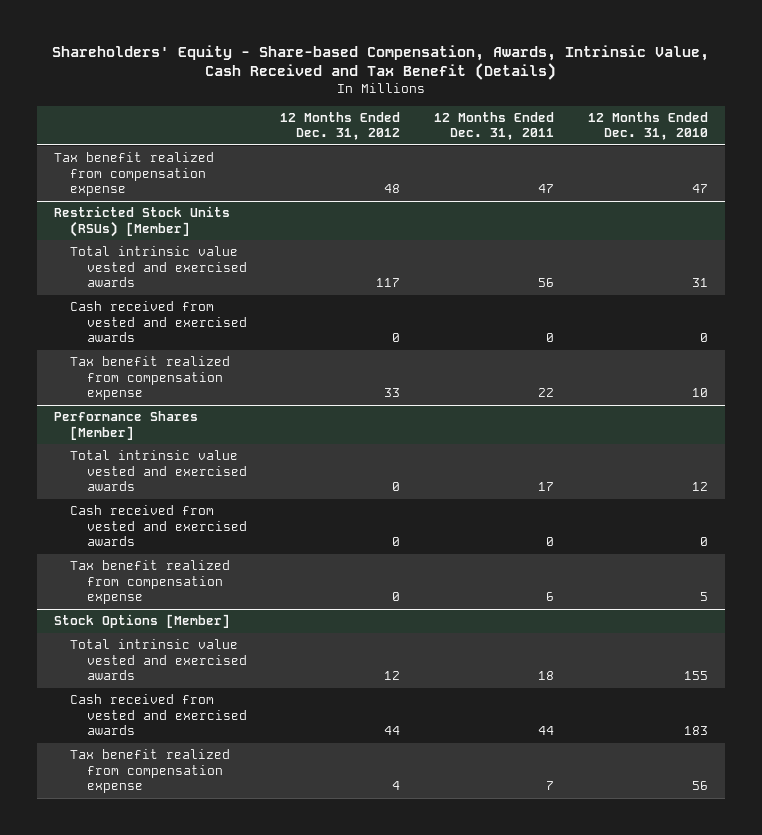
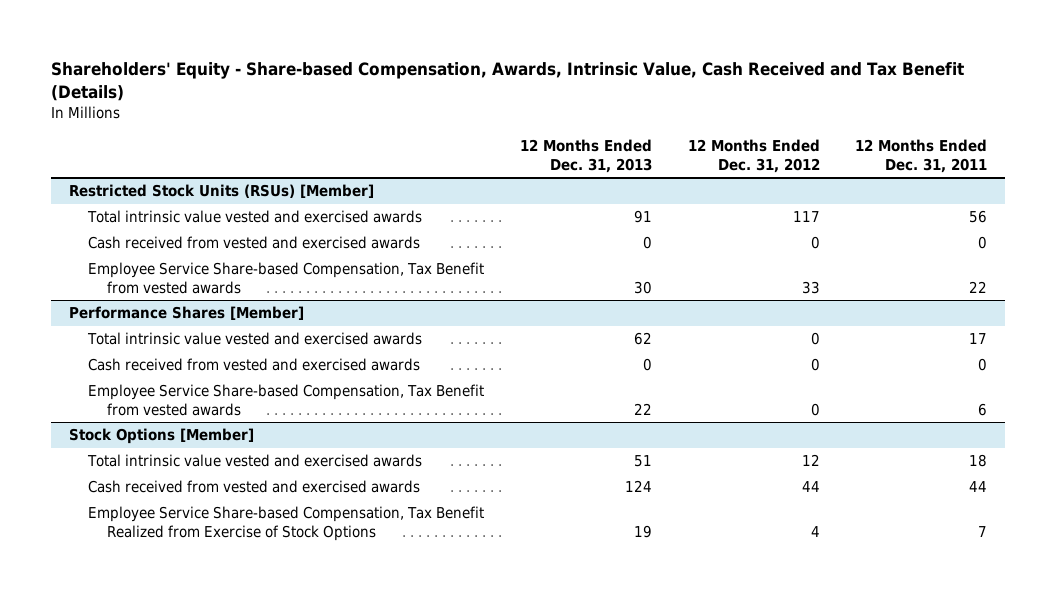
- | 12 Months Ended Dec. 31, 2012 | 12 Months Ended Dec. 31, 2011 | 12 Months Ended Dec. 31, 2010
+ | 12 Months Ended Dec. 31, 2013 | 12 Months Ended Dec. 31, 2012 | 12 Months Ended Dec. 31, 2011
- Tax benefit realized from compensation expense | 48 | 47 | 47
@ Restricted Stock Units (RSUs) [Member]
- Tax benefit realized from compensation expense | 33 | 22 | 10
+ Employee Service Share-based Compensation, Tax Benefit from vested awards | 30 | 33 | 22
@ Performance Shares [Member]
- Tax benefit realized from compensation expense | 0 | 6 | 5
+ Employee Service Share-based Compensation, Tax Benefit from vested awards | 22 | 0 | 6
@ Stock Options [Member]
- Tax benefit realized from compensation expense | 4 | 7 | 56
+ Employee Service Share-based Compensation, Tax Benefit Realized from Exercise of Stock Options | 19 | 4 | 7

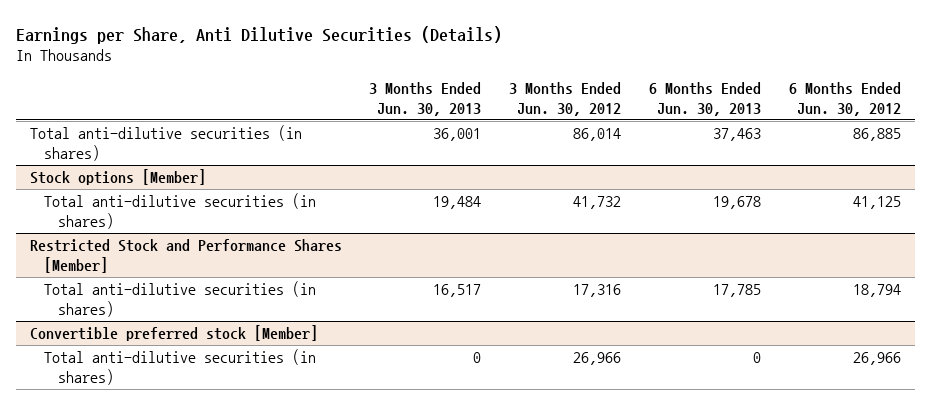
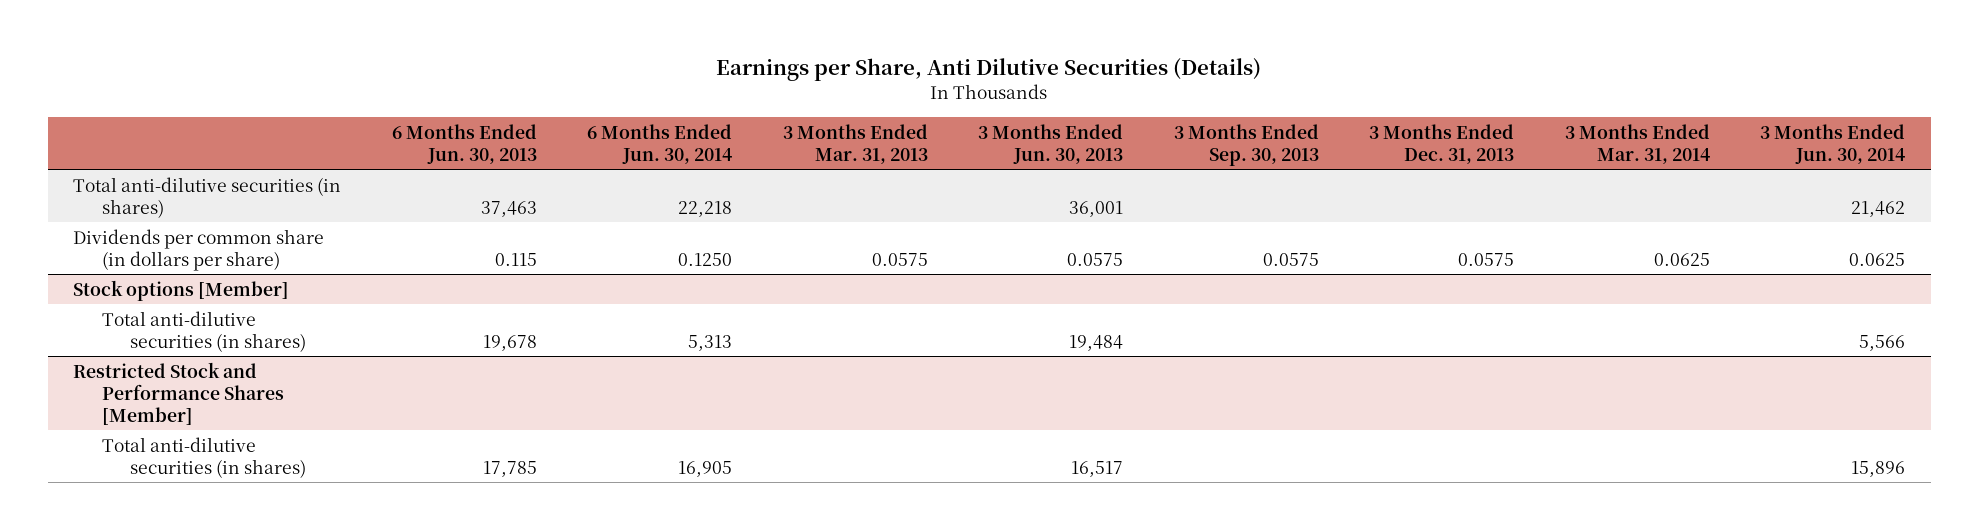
- | 3 Months Ended Jun. 30, 2013 | 3 Months Ended Jun. 30, 2012 | 6 Months Ended Jun. 30, 2013 | 6 Months Ended Jun. 30, 2012
+ | 6 Months Ended Jun. 30, 2013 | 6 Months Ended Jun. 30, 2014 | 3 Months Ended Mar. 31, 2013 | 3 Months Ended Jun. 30, 2013 | 3 Months Ended Sep. 30, 2013 | 3 Months Ended Dec. 31, 2013 | 3 Months Ended Mar. 31, 2014 | 3 Months Ended Jun. 30, 2014
+ Dividends per common share (in dollars per share) | 0.115 | 0.1250 | 0.0575 | 0.0575 | 0.0575 | 0.0575 | 0.0625 | 0.0625
- Convertible preferred stock [Member]
- Total anti-dilutive securities (in shares) | 0 | 26,966 | 0 | 26,966

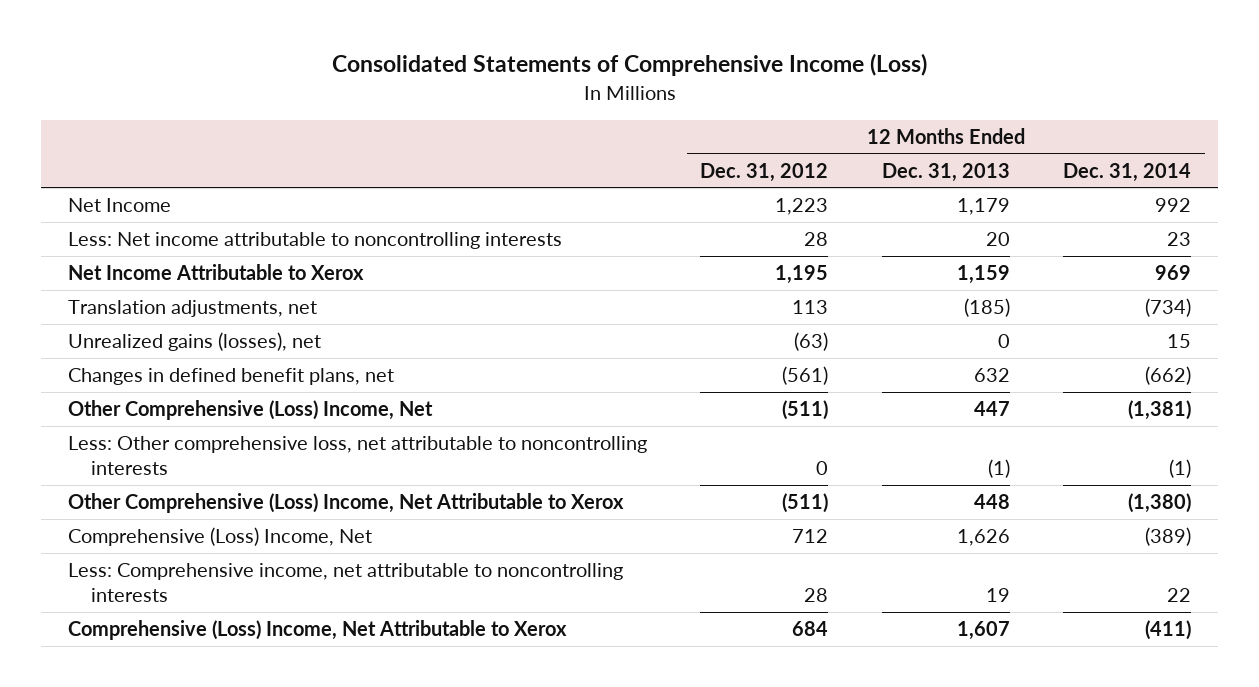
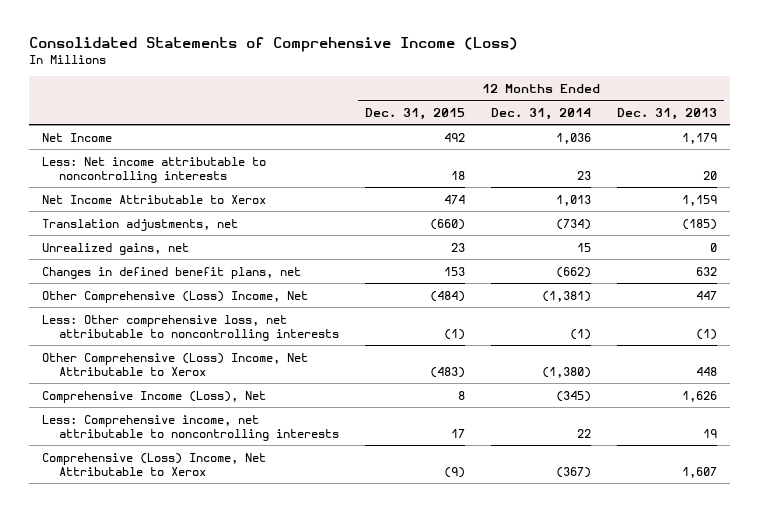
- | 12 Months Ended Dec. 31, 2012 | 12 Months Ended Dec. 31, 2013 | 12 Months Ended Dec. 31, 2014
+ | 12 Months Ended Dec. 31, 2015 | 12 Months Ended Dec. 31, 2014 | 12 Months Ended Dec. 31, 2013
- Net Income | 1,223 | 1,179 | 992
+ Net Income | 492 | 1,036 | 1,179
- Net Income Attributable to Xerox | 1,195 | 1,159 | 969
+ Net Income Attributable to Xerox | 474 | 1,013 | 1,159
- Unrealized gains (losses), net | (63) | 0 | 15
+ Unrealized gains, net | 23 | 15 | 0
- Comprehensive (Loss) Income, Net | 712 | 1,626 | (389)
+ Comprehensive Income (Loss), Net | 8 | (345) | 1,626
- Comprehensive (Loss) Income, Net Attributable to Xerox | 684 | 1,607 | (411)
+ Comprehensive (Loss) Income, Net Attributable to Xerox | (9) | (367) | 1,607

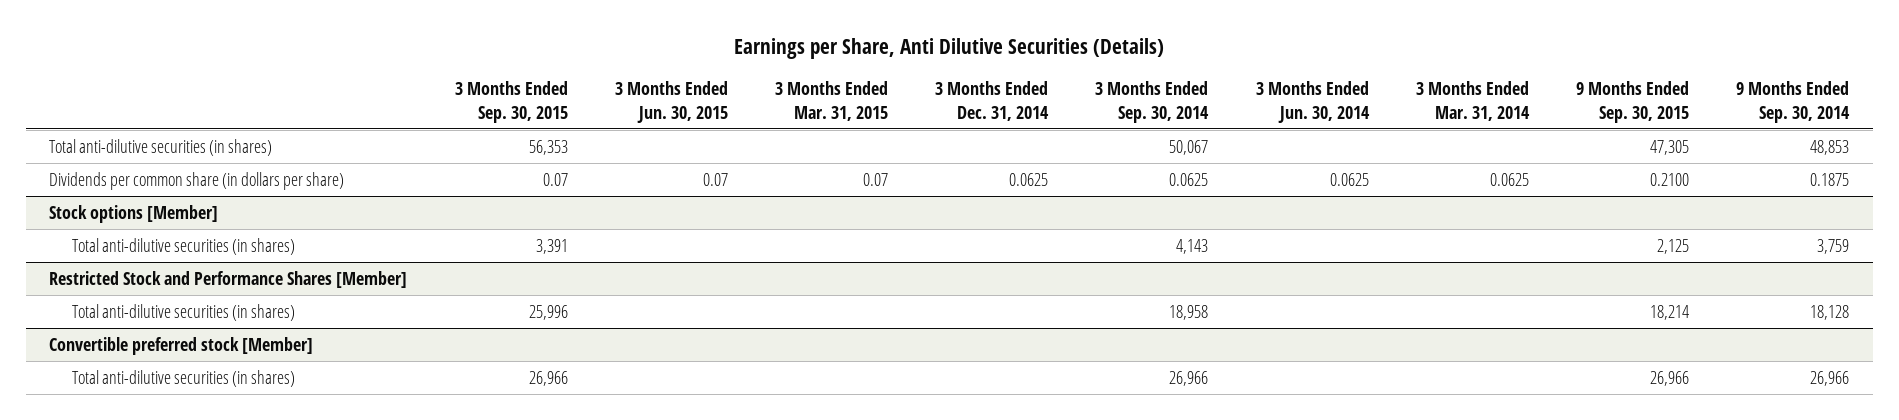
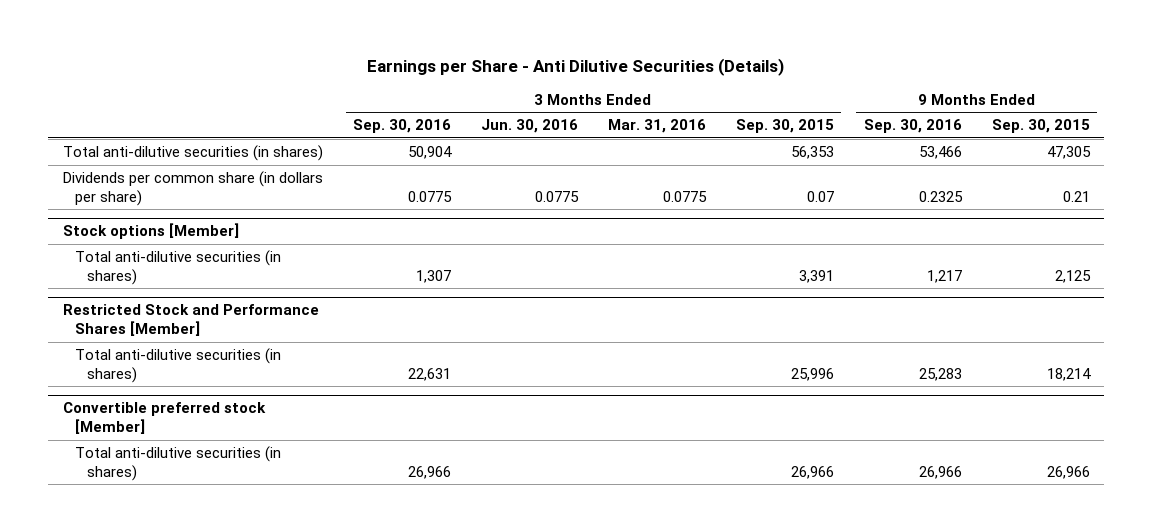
- Earnings per Share, Anti Dilutive Securities (Details)
+ Earnings per Share - Anti Dilutive Securities (Details)
- | 3 Months Ended Sep. 30, 2015 | 3 Months Ended Jun. 30, 2015 | 3 Months Ended Mar. 31, 2015 | 3 Months Ended Dec. 31, 2014 | 3 Months Ended Sep. 30, 2014 | 3 Months Ended Jun. 30, 2014 | 3 Months Ended Mar. 31, 2014 | 9 Months Ended Sep. 30, 2015 | 9 Months Ended Sep. 30, 2014
+ | 3 Months Ended Sep. 30, 2016 | 3 Months Ended Jun. 30, 2016 | 3 Months Ended Mar. 31, 2016 | 3 Months Ended Sep. 30, 2015 | 9 Months Ended Sep. 30, 2016 | 9 Months Ended Sep. 30, 2015
- Dividends per common share (in dollars per share) | 0.07 | 0.07 | 0.07 | 0.0625 | 0.0625 | 0.0625 | 0.0625 | 0.2100 | 0.1875
+ Dividends per common share (in dollars per share) | 0.0775 | 0.0775 | 0.0775 | 0.07 | 0.2325 | 0.21

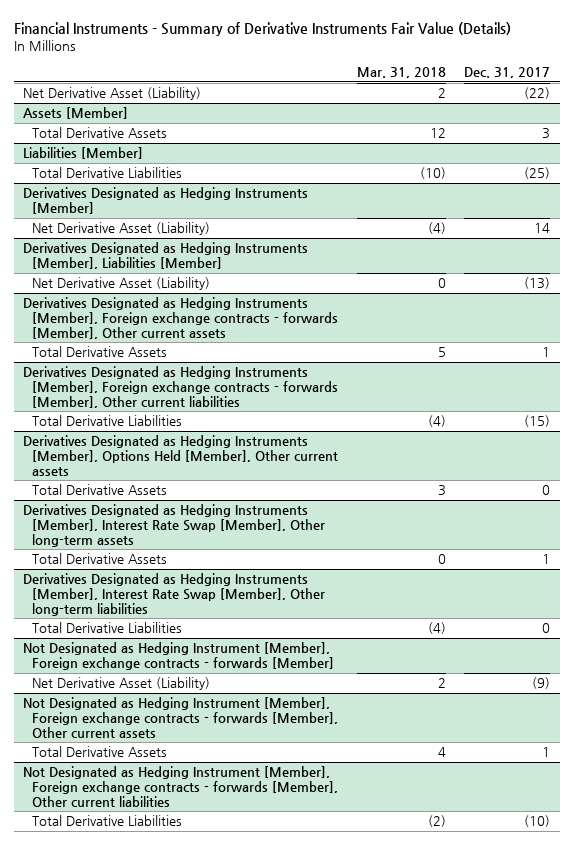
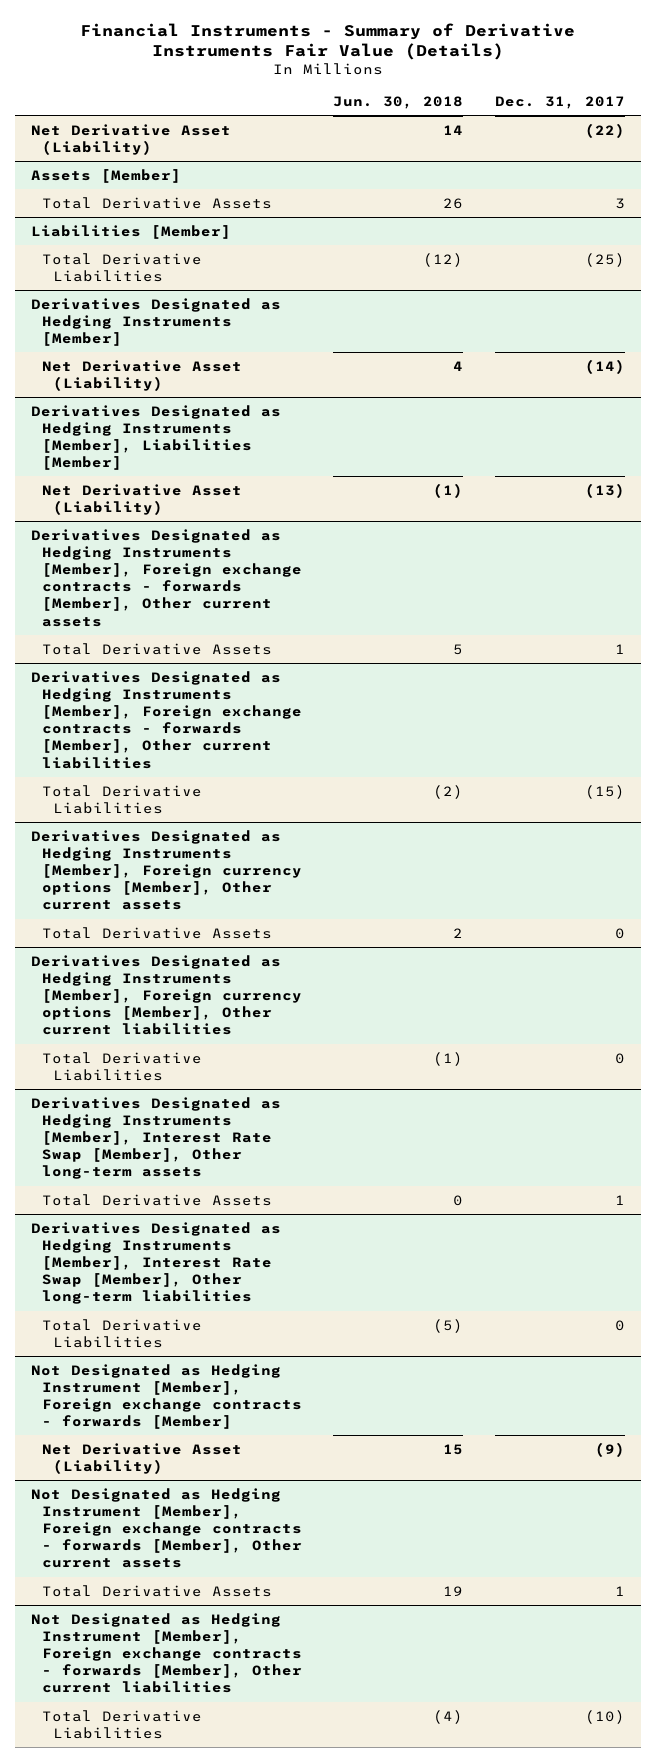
- | Mar. 31, 2018 | Dec. 31, 2017
+ | Jun. 30, 2018 | Dec. 31, 2017
@ Derivatives Designated as Hedging Instruments [Member]
- Net Derivative Asset (Liability) | (4) | 14
+ Net Derivative Asset (Liability) | 4 | (14)
- Derivatives Designated as Hedging Instruments [Member], Options Held [Member], Other current assets
+ Derivatives Designated as Hedging Instruments [Member], Foreign currency options [Member], Other current assets
+ Derivatives Designated as Hedging Instruments [Member], Foreign currency options [Member], Other current liabilities
+ Total Derivative Liabilities | (1) | 0

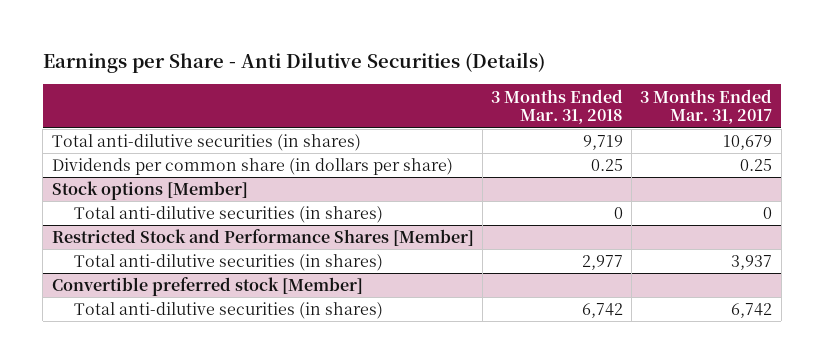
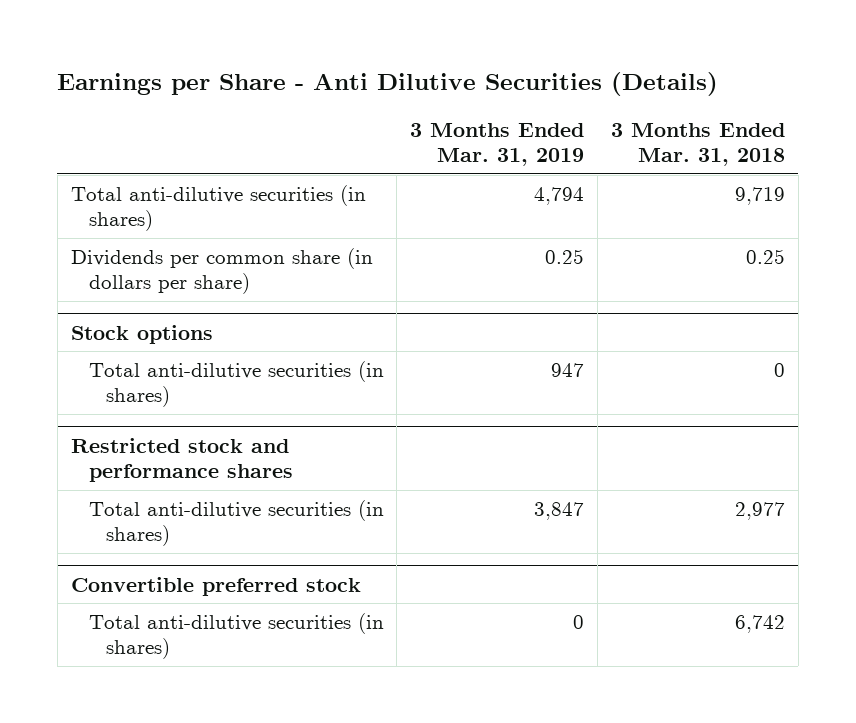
- | 3 Months Ended Mar. 31, 2018 | 3 Months Ended Mar. 31, 2017
+ | 3 Months Ended Mar. 31, 2019 | 3 Months Ended Mar. 31, 2018
- Stock options [Member]
+ Stock options
- Restricted Stock and Performance Shares [Member]
+ Restricted stock and performance shares
- Convertible preferred stock [Member]
+ Convertible preferred stock

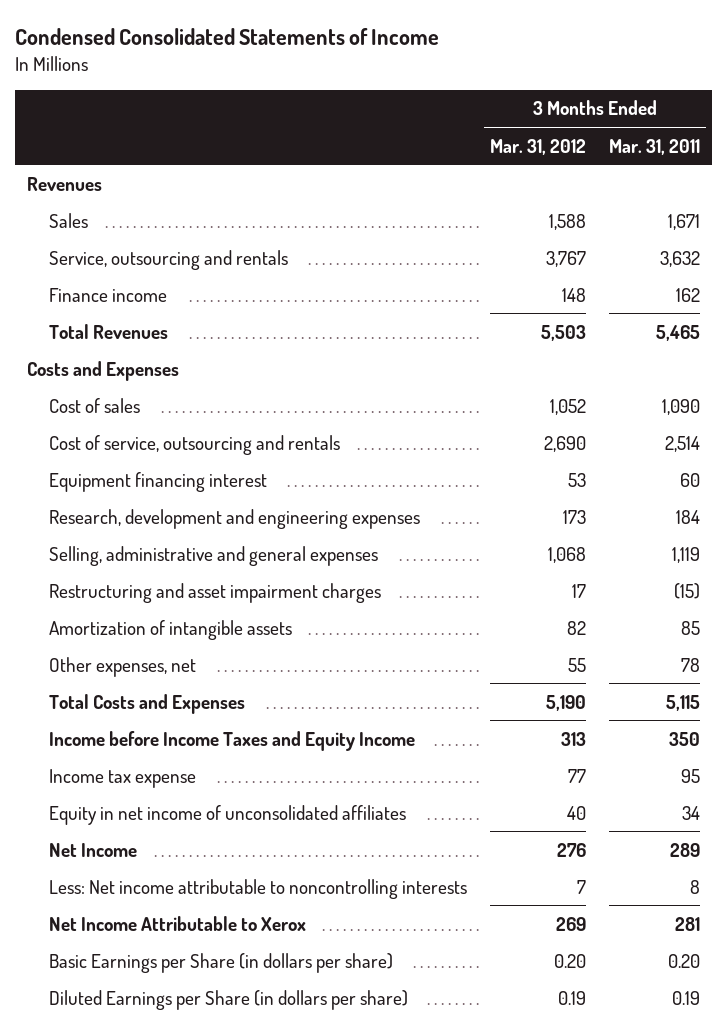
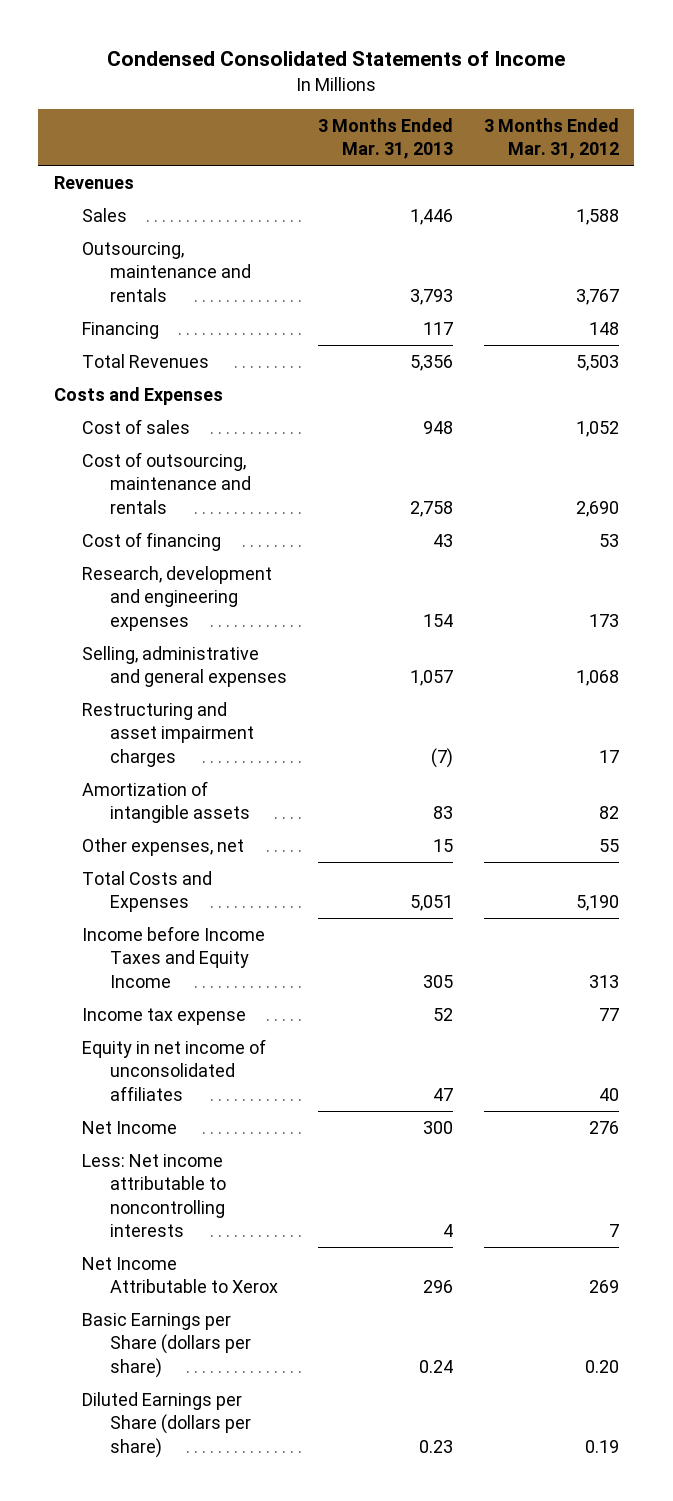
- | 3 Months Ended Mar. 31, 2012 | 3 Months Ended Mar. 31, 2011
+ | 3 Months Ended Mar. 31, 2013 | 3 Months Ended Mar. 31, 2012
- Service, outsourcing and rentals | 3,767 | 3,632
- Finance income | 148 | 162
+ Outsourcing, maintenance and rentals | 3,793 | 3,767
+ Financing | 117 | 148
- Cost of service, outsourcing and rentals | 2,690 | 2,514
- Equipment financing interest | 53 | 60
+ Cost of outsourcing, maintenance and rentals | 2,758 | 2,690
+ Cost of financing | 43 | 53
- Basic Earnings per Share (in dollars per share) | 0.20 | 0.20
- Diluted Earnings per Share (in dollars per share) | 0.19 | 0.19
+ Basic Earnings per Share (dollars per share) | 0.24 | 0.20
+ Diluted Earnings per Share (dollars per share) | 0.23 | 0.19

